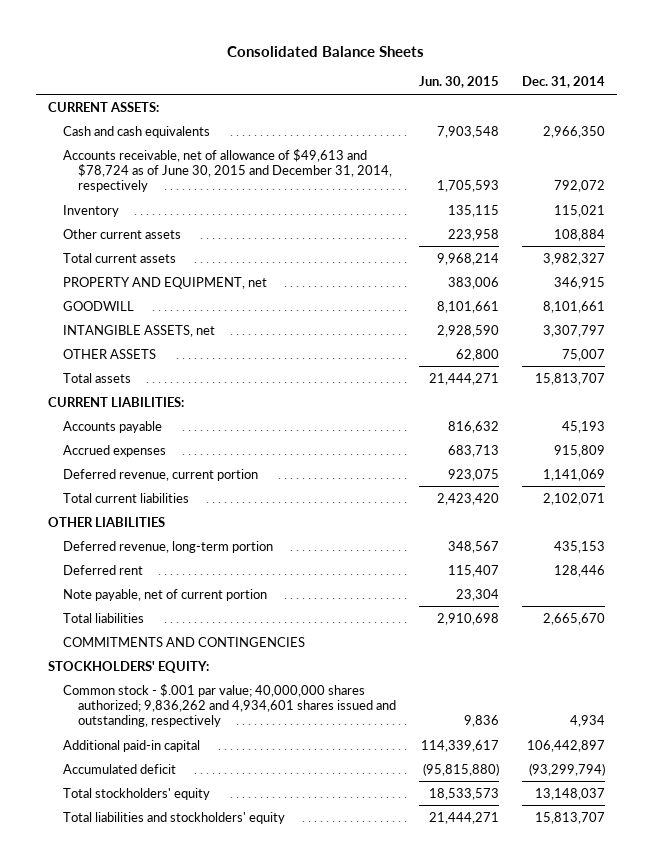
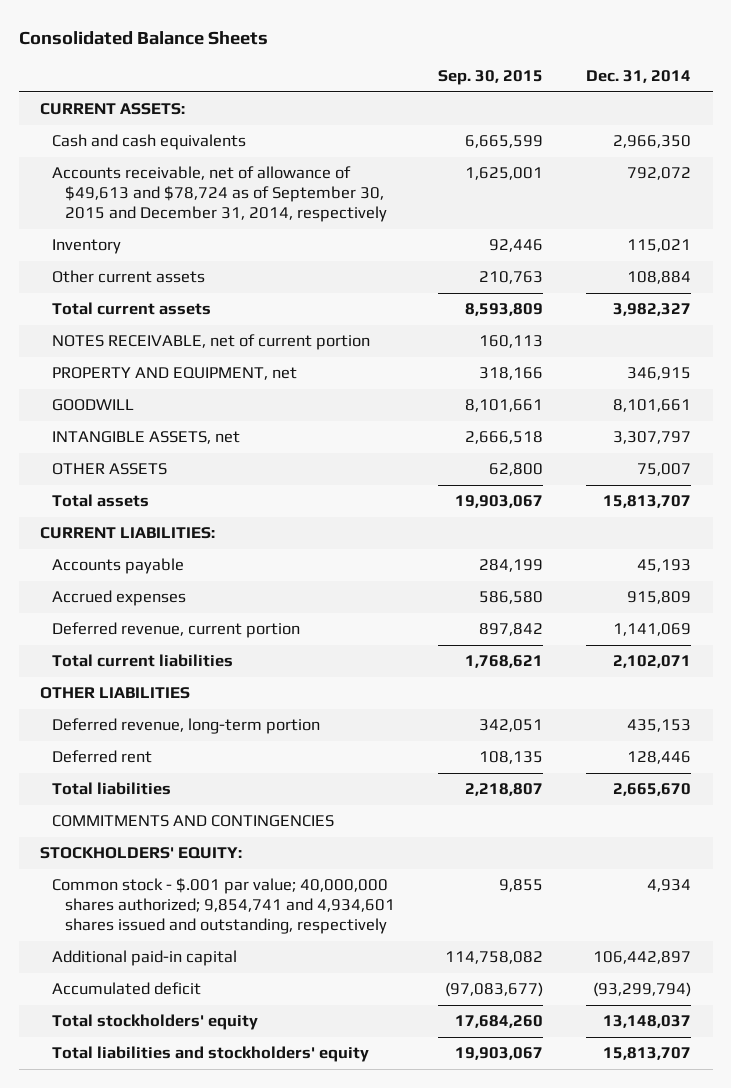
- | Jun. 30, 2015 | Dec. 31, 2014
+ | Sep. 30, 2015 | Dec. 31, 2014
- Accounts receivable, net of allowance of $49,613 and $78,724 as of June 30, 2015 and December 31, 2014, respectively | 1,705,593 | 792,072
+ Accounts receivable, net of allowance of $49,613 and $78,724 as of September 30, 2015 and December 31, 2014, respectively | 1,625,001 | 792,072
+ NOTES RECEIVABLE, net of current portion | 160,113 |
- Note payable, net of current portion | 23,304 |
- Common stock - $.001 par value; 40,000,000 shares authorized; 9,836,262 and 4,934,601 shares issued and outstanding, respectively | 9,836 | 4,934
+ Common stock - $.001 par value; 40,000,000 shares authorized; 9,854,741 and 4,934,601 shares issued and outstanding, respectively | 9,855 | 4,934

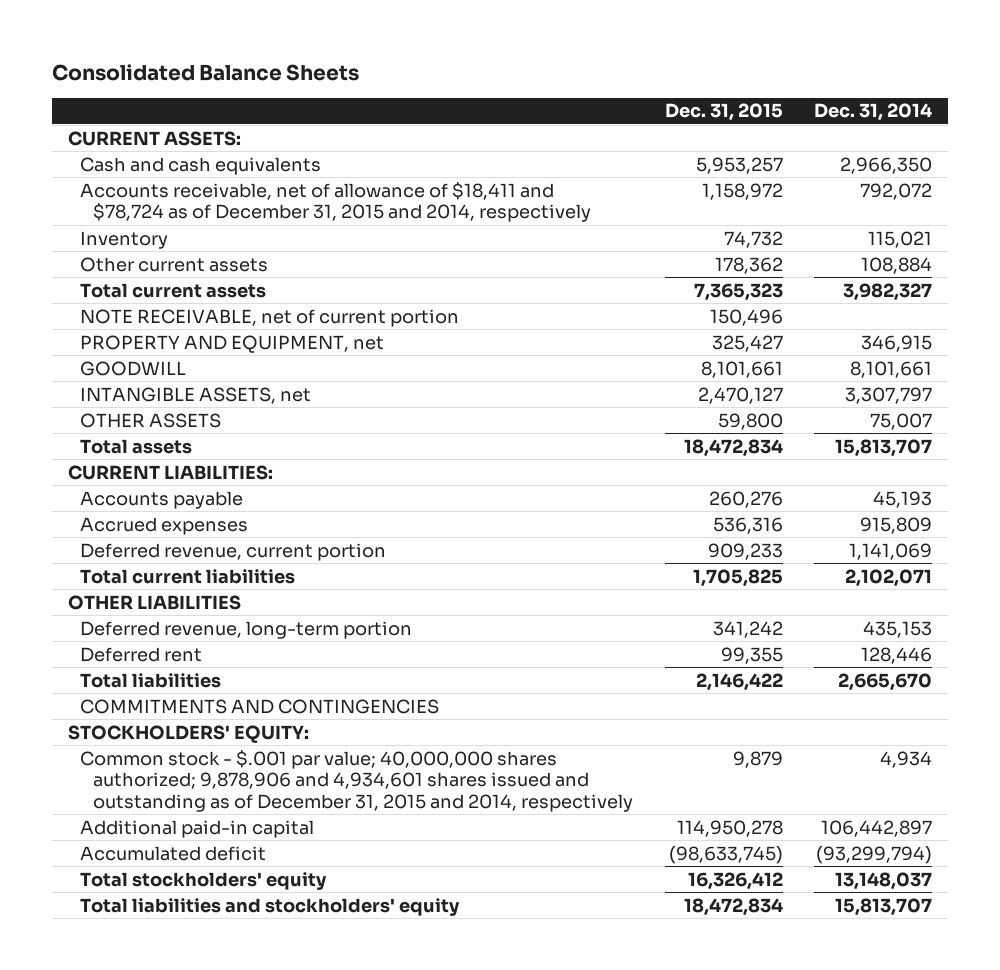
- | Sep. 30, 2015 | Dec. 31, 2014
+ | Dec. 31, 2015 | Dec. 31, 2014
- Accounts receivable, net of allowance of $49,613 and $78,724 as of September 30, 2015 and December 31, 2014, respectively | 1,625,001 | 792,072
+ Accounts receivable, net of allowance of $18,411 and $78,724 as of December 31, 2015 and 2014, respectively | 1,158,972 | 792,072
- NOTES RECEIVABLE, net of current portion | 160,113 |
+ NOTE RECEIVABLE, net of current portion | 150,496 |
- Common stock - $.001 par value; 40,000,000 shares authorized; 9,854,741 and 4,934,601 shares issued and outstanding, respectively | 9,855 | 4,934
+ Common stock - $.001 par value; 40,000,000 shares authorized; 9,878,906 and 4,934,601 shares issued and outstanding as of December 31, 2015 and 2014, respectively | 9,879 | 4,934

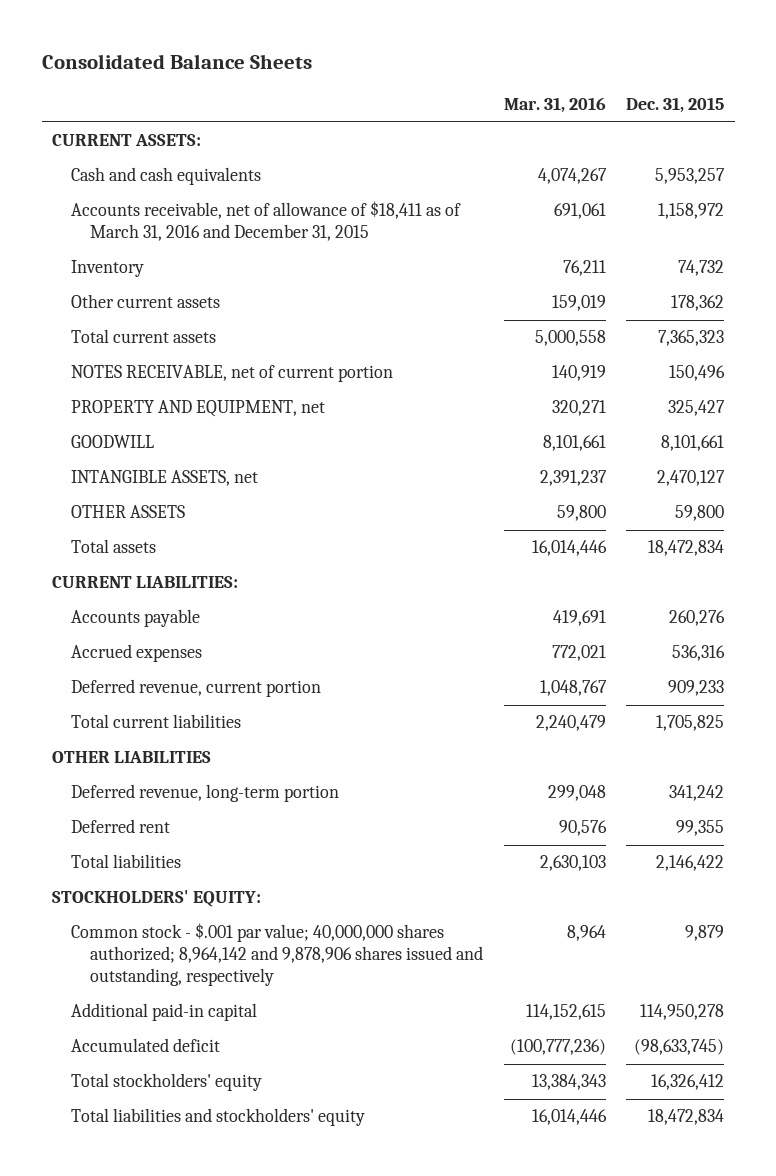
- | Dec. 31, 2015 | Dec. 31, 2014
+ | Mar. 31, 2016 | Dec. 31, 2015
- Accounts receivable, net of allowance of $18,411 and $78,724 as of December 31, 2015 and 2014, respectively | 1,158,972 | 792,072
+ Accounts receivable, net of allowance of $18,411 as of March 31, 2016 and December 31, 2015 | 691,061 | 1,158,972
- NOTE RECEIVABLE, net of current portion | 150,496 |
+ NOTES RECEIVABLE, net of current portion | 140,919 | 150,496
- COMMITMENTS AND CONTINGENCIES
- Common stock - $.001 par value; 40,000,000 shares authorized; 9,878,906 and 4,934,601 shares issued and outstanding as of December 31, 2015 and 2014, respectively | 9,879 | 4,934
+ Common stock - $.001 par value; 40,000,000 shares authorized; 8,964,142 and 9,878,906 shares issued and outstanding, respectively | 8,964 | 9,879

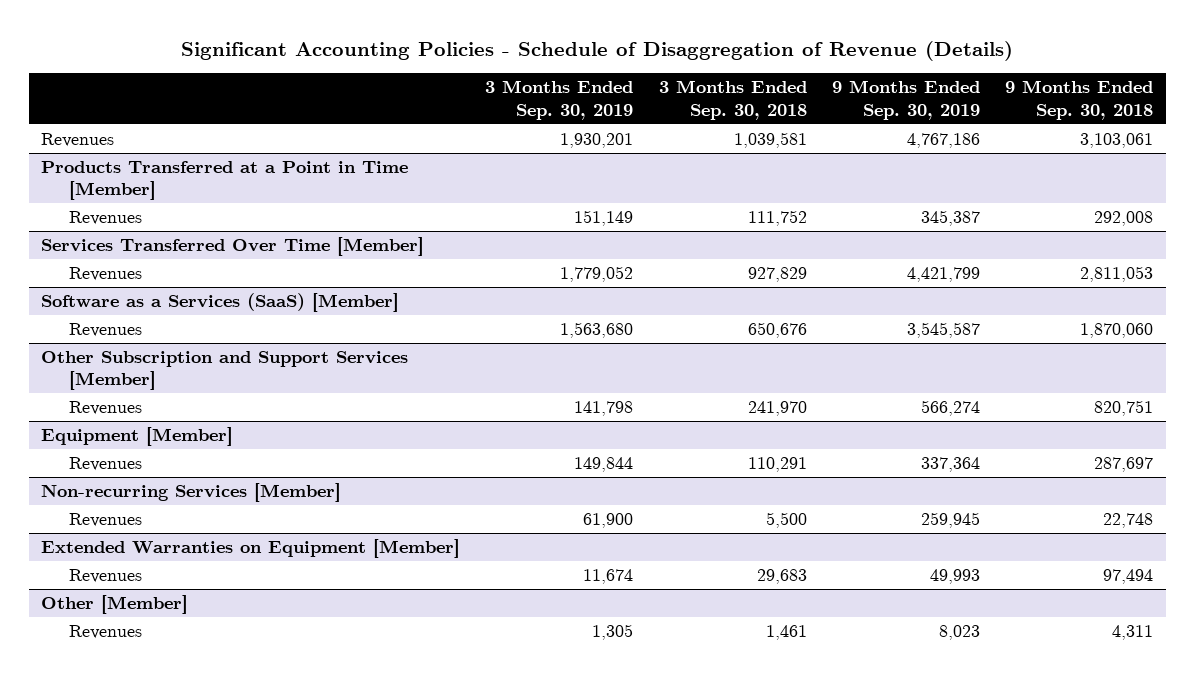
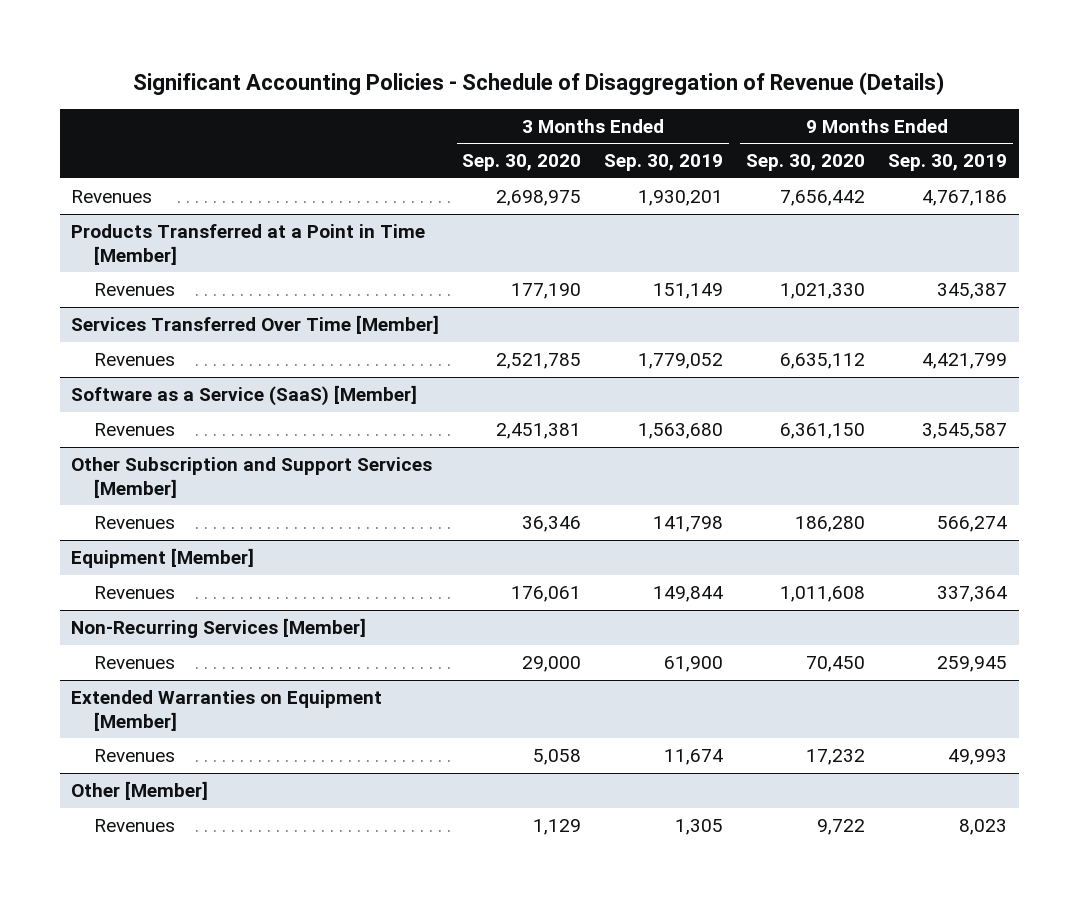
- | 3 Months Ended Sep. 30, 2019 | 3 Months Ended Sep. 30, 2018 | 9 Months Ended Sep. 30, 2019 | 9 Months Ended Sep. 30, 2018
+ | 3 Months Ended Sep. 30, 2020 | 3 Months Ended Sep. 30, 2019 | 9 Months Ended Sep. 30, 2020 | 9 Months Ended Sep. 30, 2019
- Software as a Services (SaaS) [Member]
+ Software as a Service (SaaS) [Member]
- Non-recurring Services [Member]
+ Non-Recurring Services [Member]

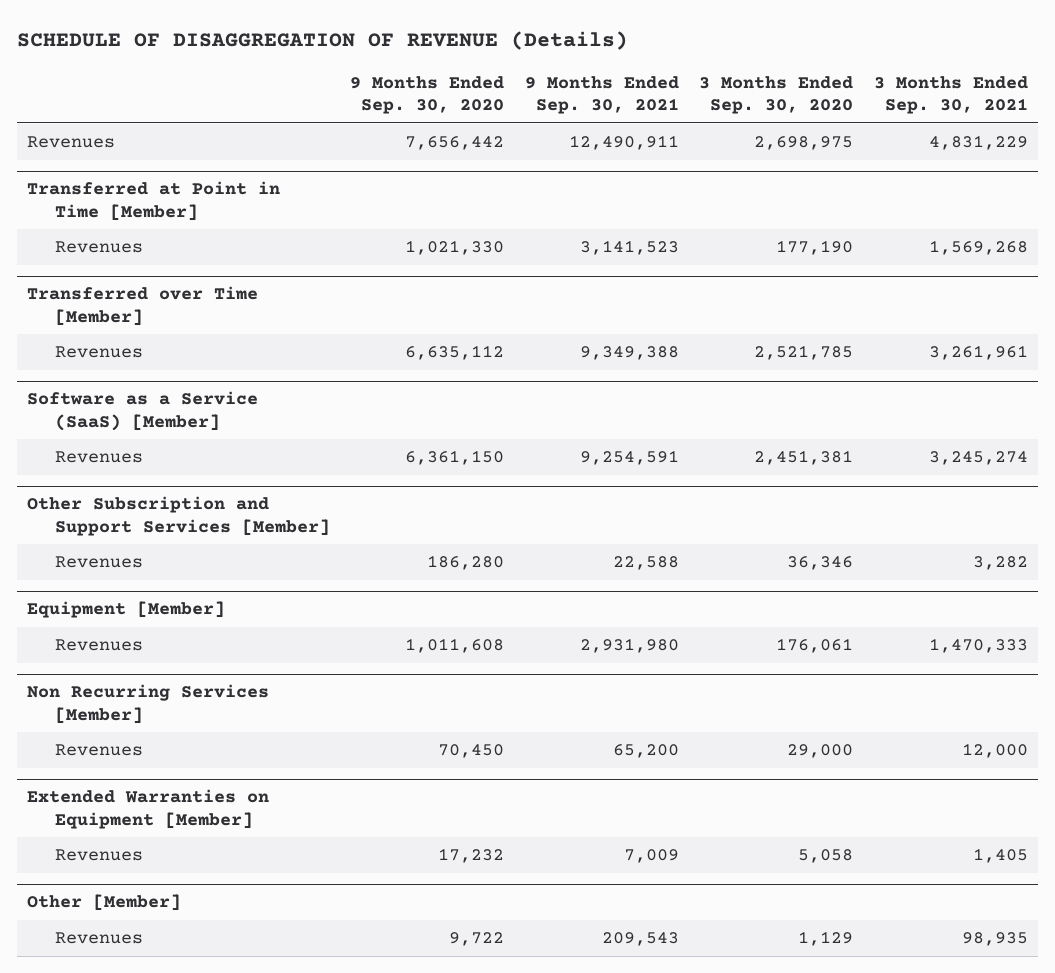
- Significant Accounting Policies - Schedule of Disaggregation of Revenue (Details)
+ SCHEDULE OF DISAGGREGATION OF REVENUE (Details)
- | 3 Months Ended Sep. 30, 2020 | 3 Months Ended Sep. 30, 2019 | 9 Months Ended Sep. 30, 2020 | 9 Months Ended Sep. 30, 2019
+ | 9 Months Ended Sep. 30, 2020 | 9 Months Ended Sep. 30, 2021 | 3 Months Ended Sep. 30, 2020 | 3 Months Ended Sep. 30, 2021
- Products Transferred at a Point in Time [Member]
+ Transferred at Point in Time [Member]
- Services Transferred Over Time [Member]
+ Transferred over Time [Member]
- Non-Recurring Services [Member]
+ Non Recurring Services [Member]

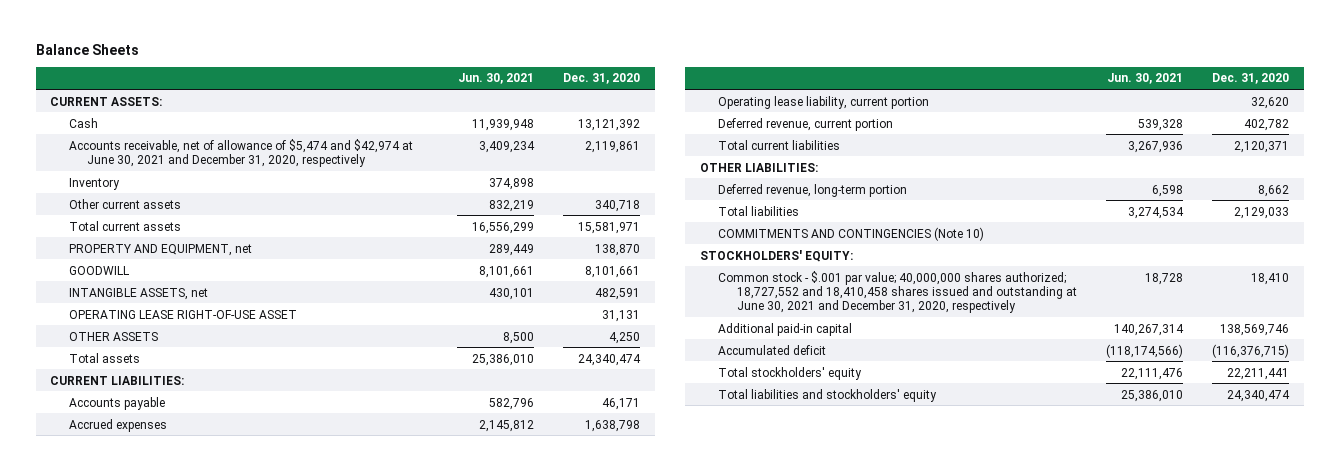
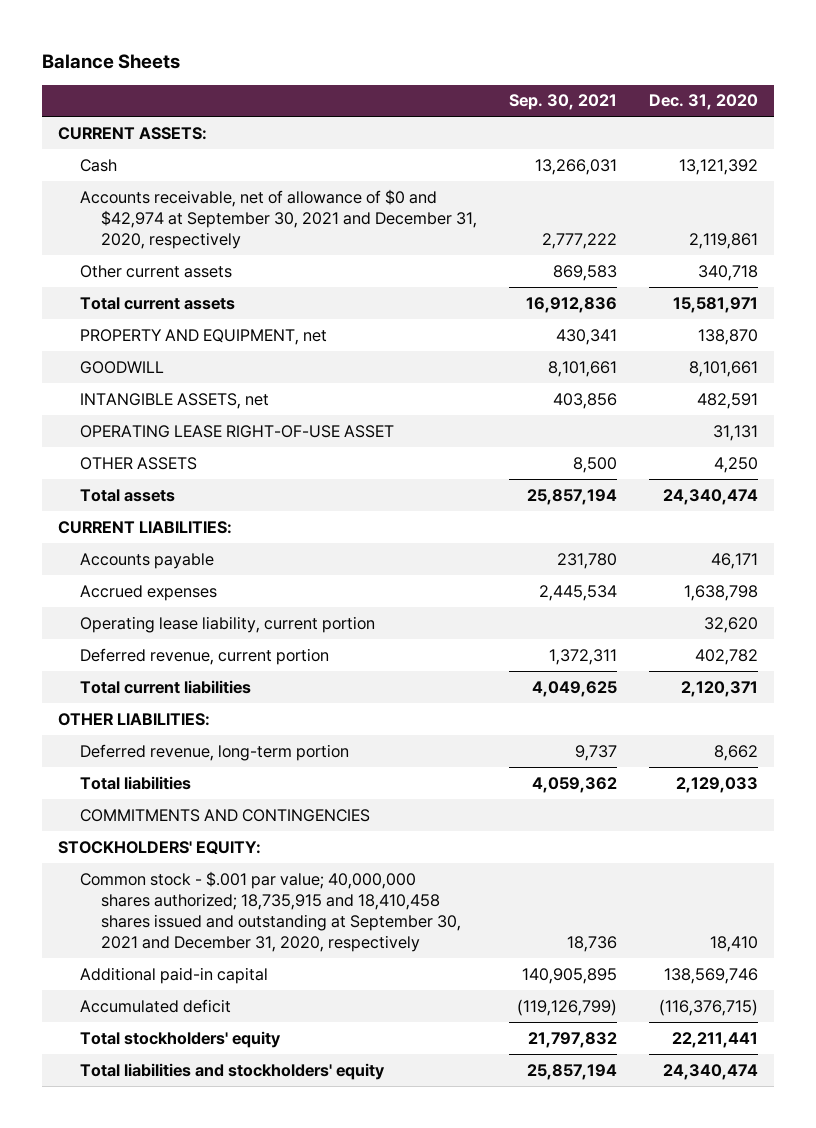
- | Jun. 30, 2021 | Dec. 31, 2020
+ | Sep. 30, 2021 | Dec. 31, 2020
- Accounts receivable, net of allowance of $5,474 and $42,974 at June 30, 2021 and December 31, 2020, respectively | 3,409,234 | 2,119,861
- Inventory | 374,898 |
+ Accounts receivable, net of allowance of $0 and $42,974 at September 30, 2021 and December 31, 2020, respectively | 2,777,222 | 2,119,861
- COMMITMENTS AND CONTINGENCIES (Note 10)
+ COMMITMENTS AND CONTINGENCIES
- Common stock - $.001 par value; 40,000,000 shares authorized; 18,727,552 and 18,410,458 shares issued and outstanding at June 30, 2021 and December 31, 2020, respectively | 18,728 | 18,410
+ Common stock - $.001 par value; 40,000,000 shares authorized; 18,735,915 and 18,410,458 shares issued and outstanding at September 30, 2021 and December 31, 2020, respectively | 18,736 | 18,410

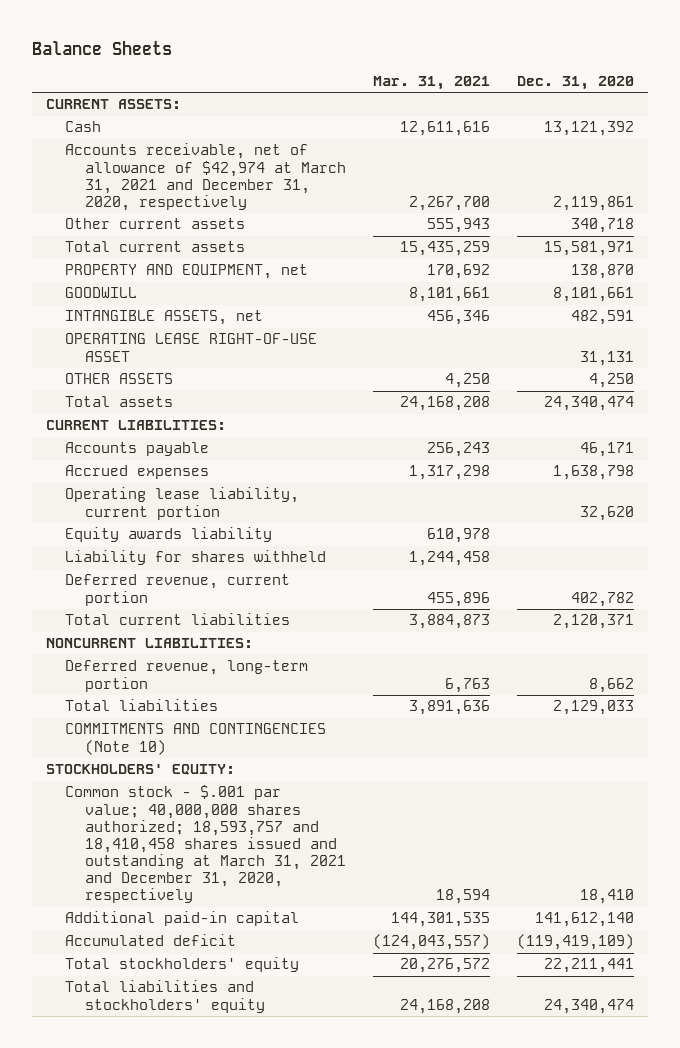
- | Sep. 30, 2021 | Dec. 31, 2020
+ | Mar. 31, 2021 | Dec. 31, 2020
- Accounts receivable, net of allowance of $0 and $42,974 at September 30, 2021 and December 31, 2020, respectively | 2,777,222 | 2,119,861
+ Accounts receivable, net of allowance of $42,974 at March 31, 2021 and December 31, 2020, respectively | 2,267,700 | 2,119,861
+ Equity awards liability | 610,978 |
+ Liability for shares withheld | 1,244,458 |
- OTHER LIABILITIES:
+ NONCURRENT LIABILITIES:
- COMMITMENTS AND CONTINGENCIES
+ COMMITMENTS AND CONTINGENCIES (Note 10)
- Common stock - $.001 par value; 40,000,000 shares authorized; 18,735,915 and 18,410,458 shares issued and outstanding at September 30, 2021 and December 31, 2020, respectively | 18,736 | 18,410
- Additional paid-in capital | 140,905,895 | 138,569,746
- Accumulated deficit | (119,126,799) | (116,376,715)
+ Common stock - $.001 par value; 40,000,000 shares authorized; 18,593,757 and 18,410,458 shares issued and outstanding at March 31, 2021 and December 31, 2020, respectively | 18,594 | 18,410
+ Additional paid-in capital | 144,301,535 | 141,612,140
+ Accumulated deficit | (124,043,557) | (119,419,109)

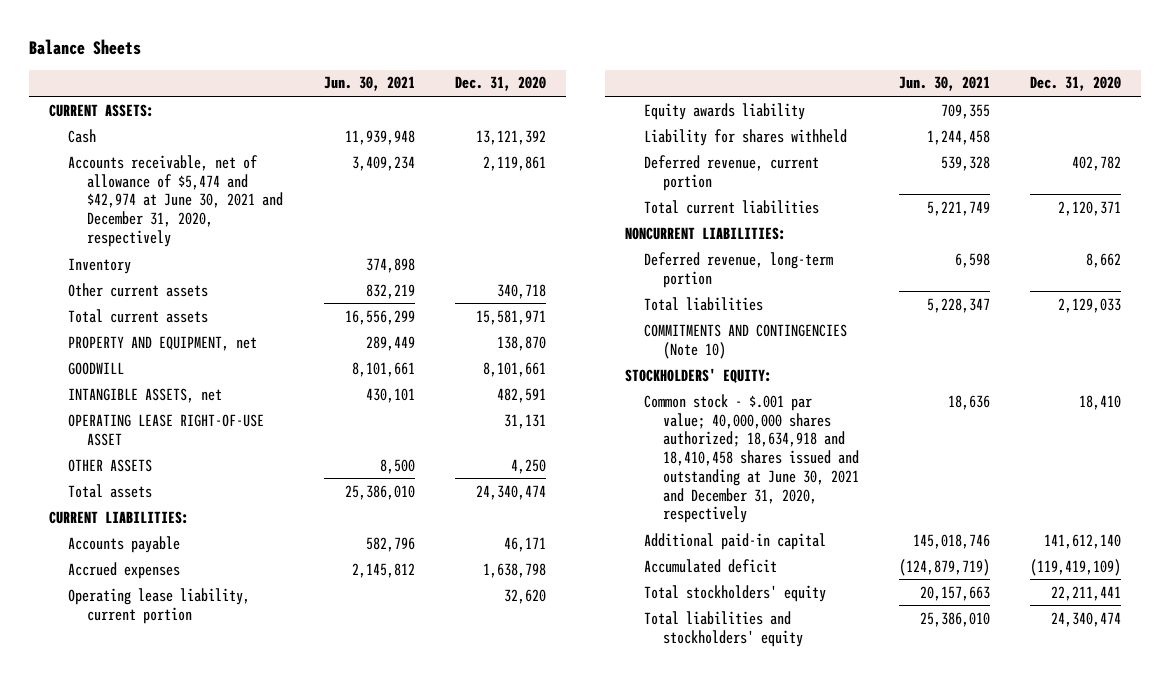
- | Mar. 31, 2021 | Dec. 31, 2020
+ | Jun. 30, 2021 | Dec. 31, 2020
- Accounts receivable, net of allowance of $42,974 at March 31, 2021 and December 31, 2020, respectively | 2,267,700 | 2,119,861
+ Accounts receivable, net of allowance of $5,474 and $42,974 at June 30, 2021 and December 31, 2020, respectively | 3,409,234 | 2,119,861
+ Inventory | 374,898 |
- Common stock - $.001 par value; 40,000,000 shares authorized; 18,593,757 and 18,410,458 shares issued and outstanding at March 31, 2021 and December 31, 2020, respectively | 18,594 | 18,410
+ Common stock - $.001 par value; 40,000,000 shares authorized; 18,634,918 and 18,410,458 shares issued and outstanding at June 30, 2021 and December 31, 2020, respectively | 18,636 | 18,410

